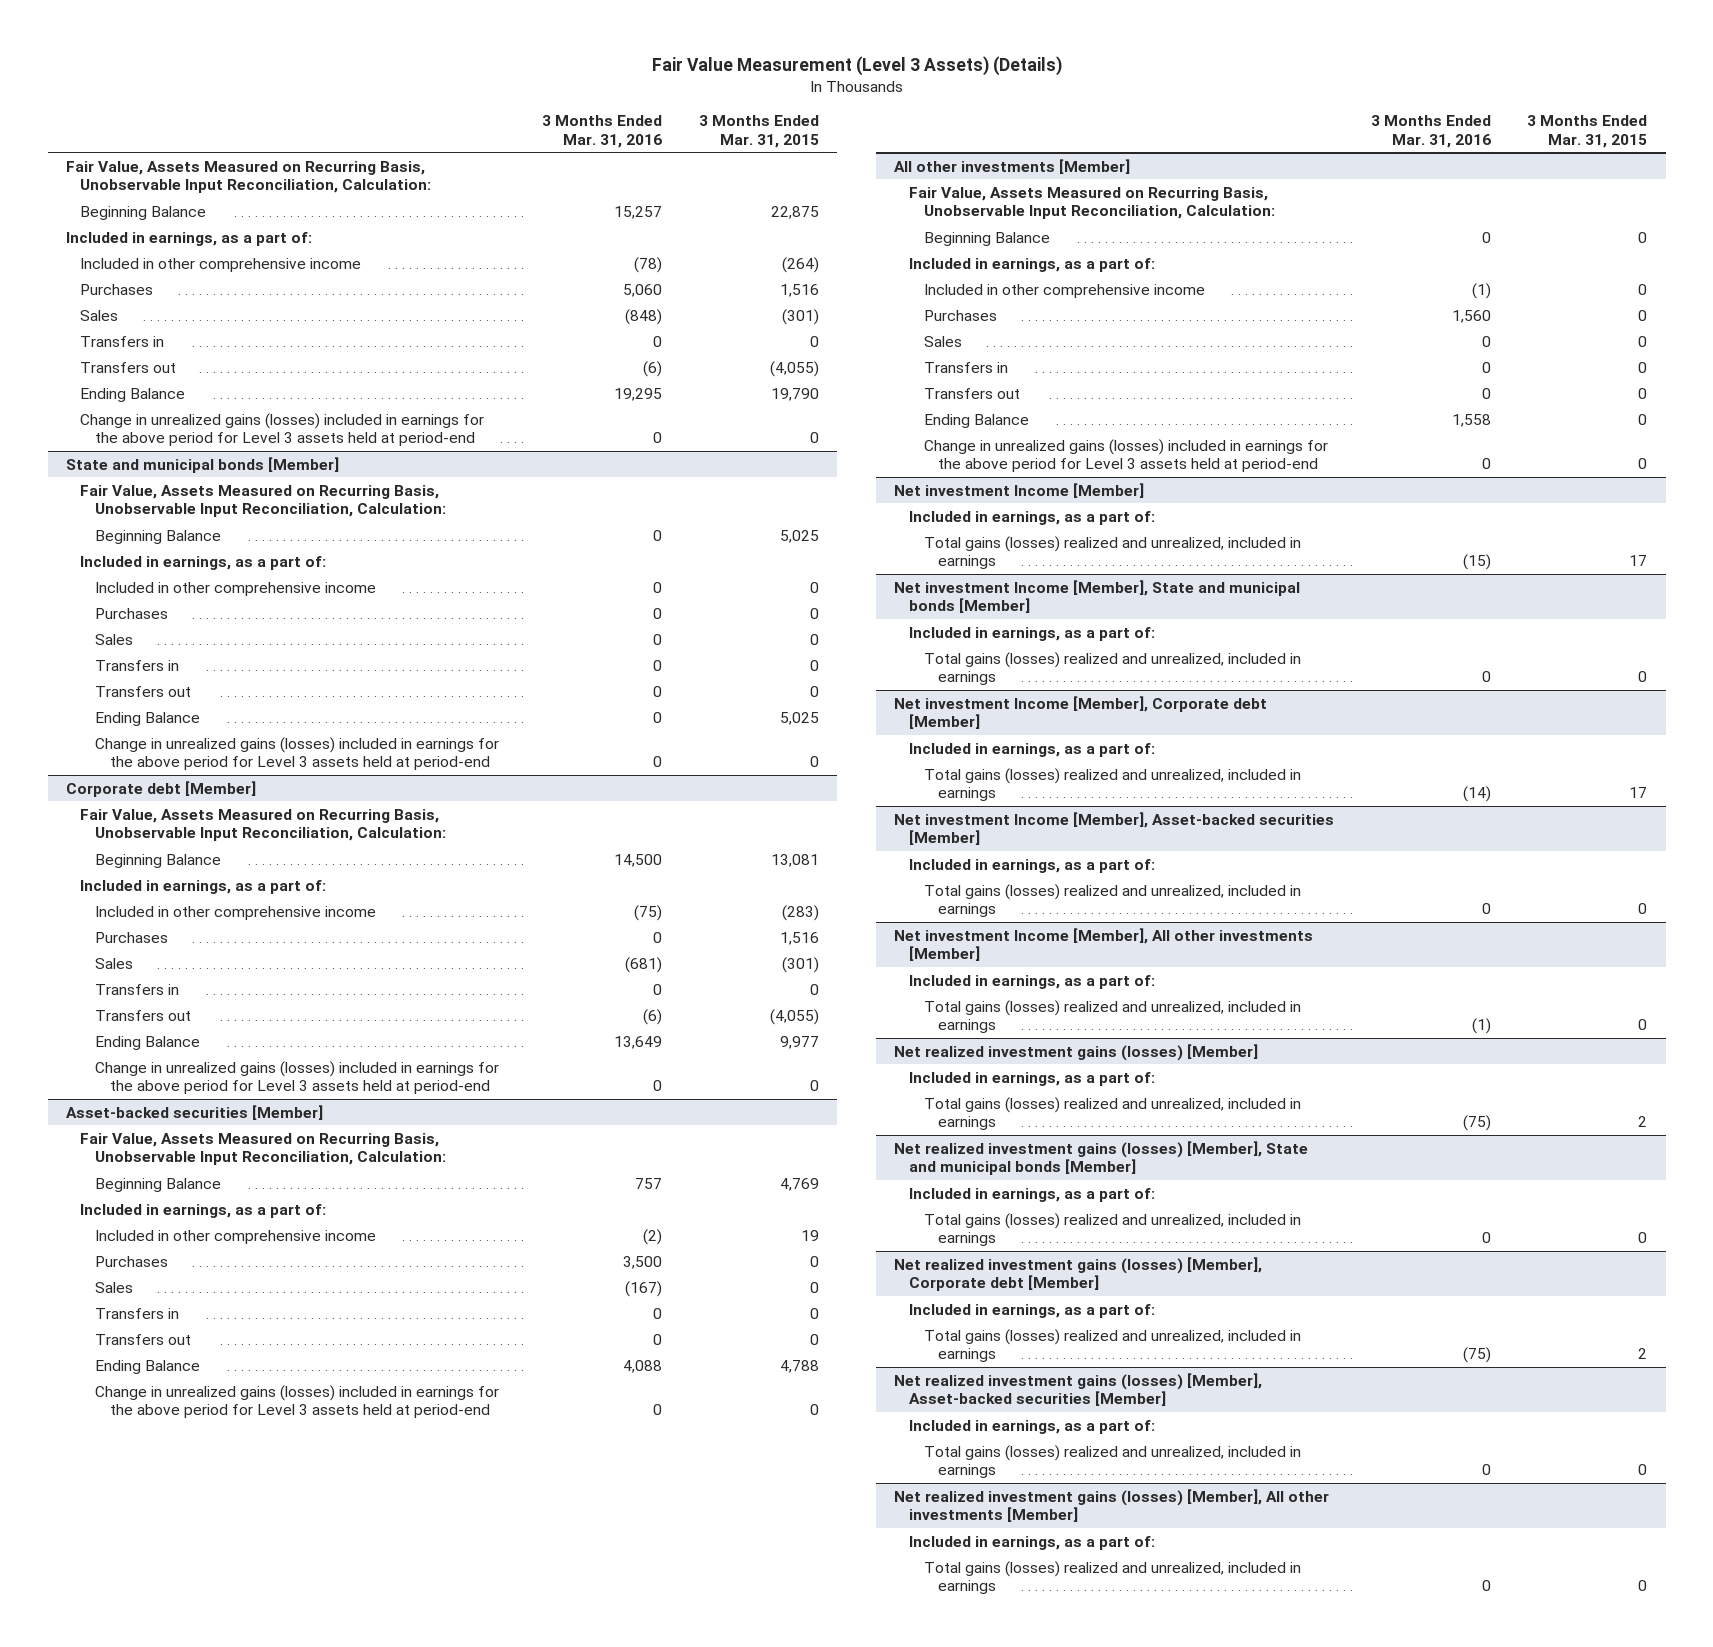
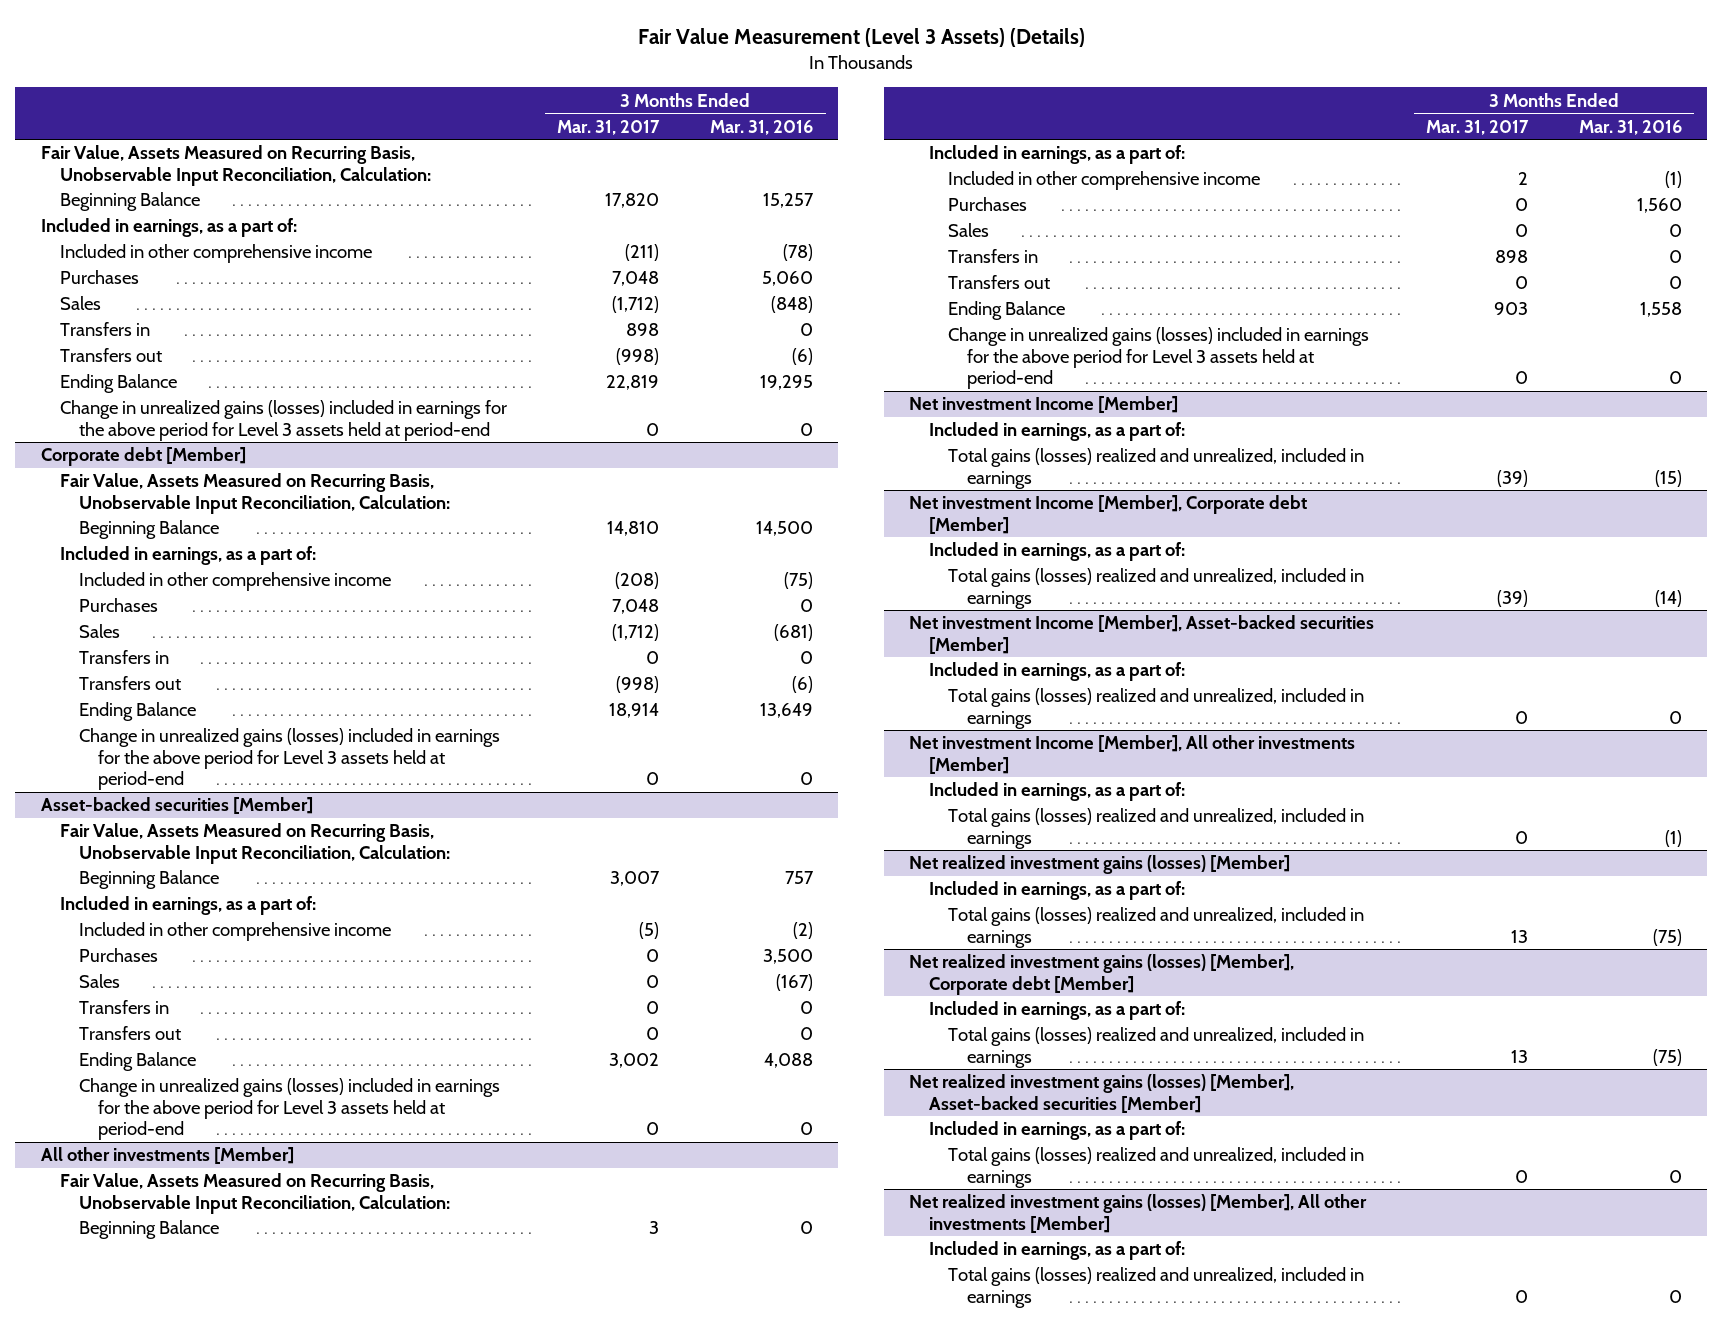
- | 3 Months Ended Mar. 31, 2016 | 3 Months Ended Mar. 31, 2015
+ | 3 Months Ended Mar. 31, 2017 | 3 Months Ended Mar. 31, 2016
- State and municipal bonds [Member]
- Fair Value, Assets Measured on Recurring Basis, Unobservable Input Reconciliation, Calculation:
- Beginning Balance | 0 | 5,025
- Included in earnings, as a part of:
- Included in other comprehensive income | 0 | 0
- Purchases | 0 | 0
- Sales | 0 | 0
- Transfers in | 0 | 0
- Transfers out | 0 | 0
- Ending Balance | 0 | 5,025
- Change in unrealized gains (losses) included in earnings for the above period for Level 3 assets held at period-end | 0 | 0
- Net investment Income [Member], State and municipal bonds [Member]
- Included in earnings, as a part of:
- Total gains (losses) realized and unrealized, included in earnings | 0 | 0
- Net realized investment gains (losses) [Member], State and municipal bonds [Member]
- Included in earnings, as a part of:
- Total gains (losses) realized and unrealized, included in earnings | 0 | 0

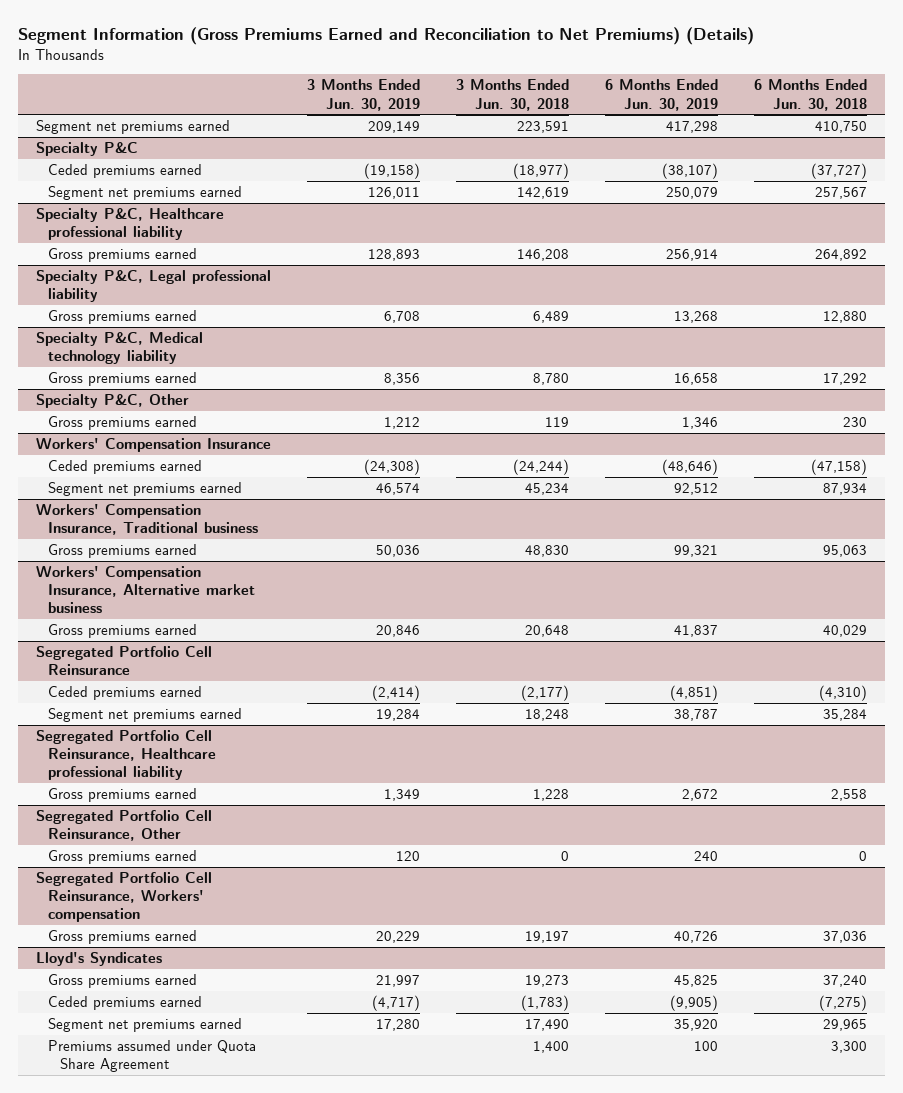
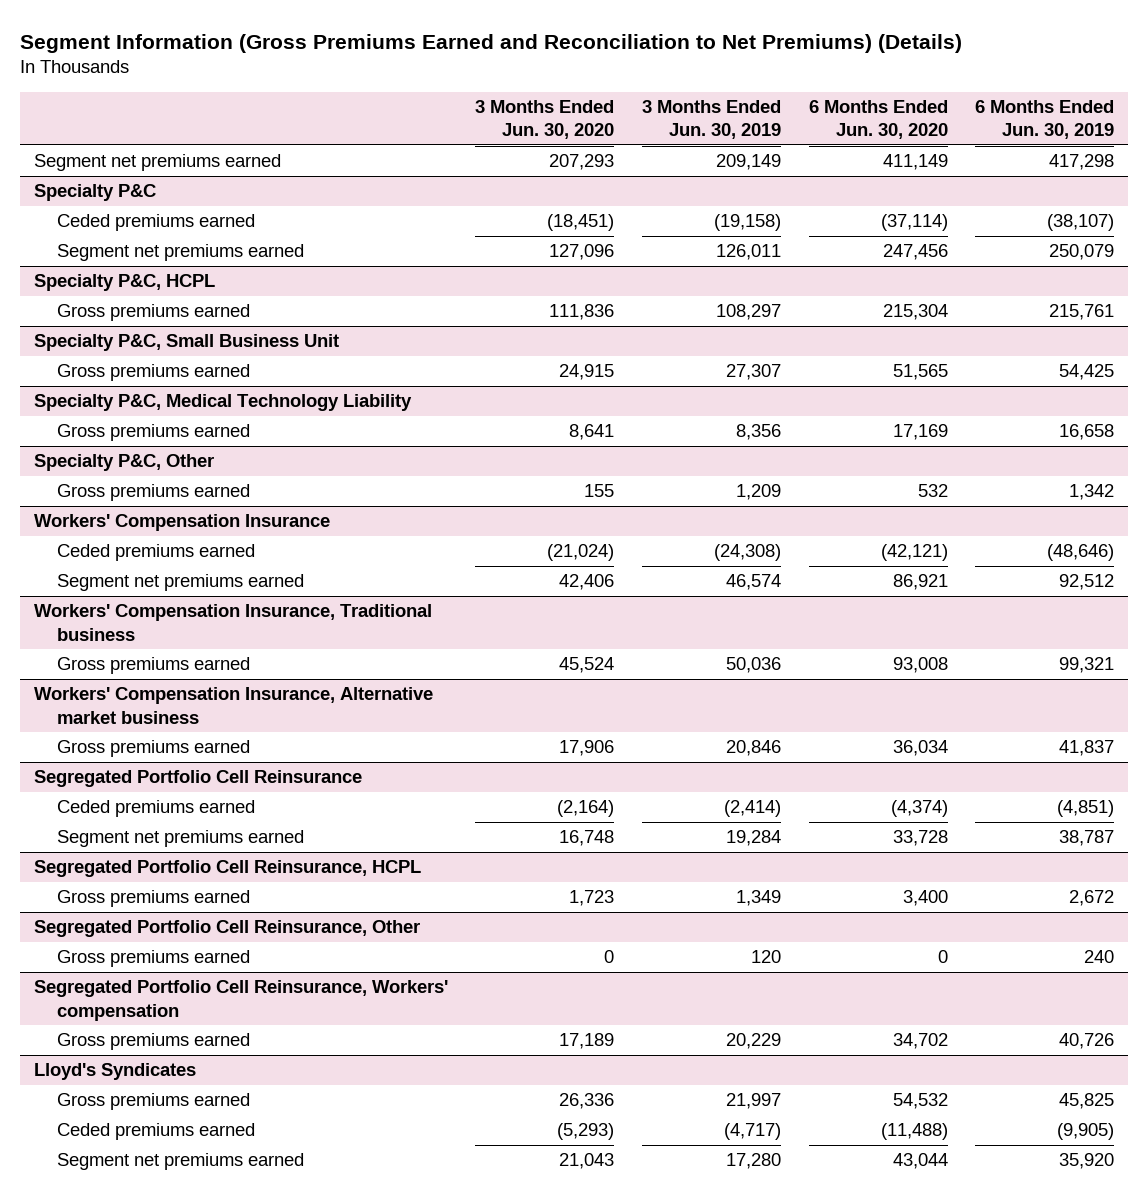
- | 3 Months Ended Jun. 30, 2019 | 3 Months Ended Jun. 30, 2018 | 6 Months Ended Jun. 30, 2019 | 6 Months Ended Jun. 30, 2018
+ | 3 Months Ended Jun. 30, 2020 | 3 Months Ended Jun. 30, 2019 | 6 Months Ended Jun. 30, 2020 | 6 Months Ended Jun. 30, 2019
- Specialty P&C, Healthcare professional liability
- Gross premiums earned | 128,893 | 146,208 | 256,914 | 264,892
- Specialty P&C, Legal professional liability
- Gross premiums earned | 6,708 | 6,489 | 13,268 | 12,880
- Specialty P&C, Medical technology liability
+ Specialty P&C, HCPL
+ Gross premiums earned | 111,836 | 108,297 | 215,304 | 215,761
+ Specialty P&C, Small Business Unit
+ Gross premiums earned | 24,915 | 27,307 | 51,565 | 54,425
+ Specialty P&C, Medical Technology Liability
@ Specialty P&C, Other
- Gross premiums earned | 1,212 | 119 | 1,346 | 230
+ Gross premiums earned | 155 | 1,209 | 532 | 1,342
- Segregated Portfolio Cell Reinsurance, Healthcare professional liability
+ Segregated Portfolio Cell Reinsurance, HCPL
@ Lloyd's Syndicates
- Premiums assumed under Quota Share Agreement | | 1,400 | 100 | 3,300

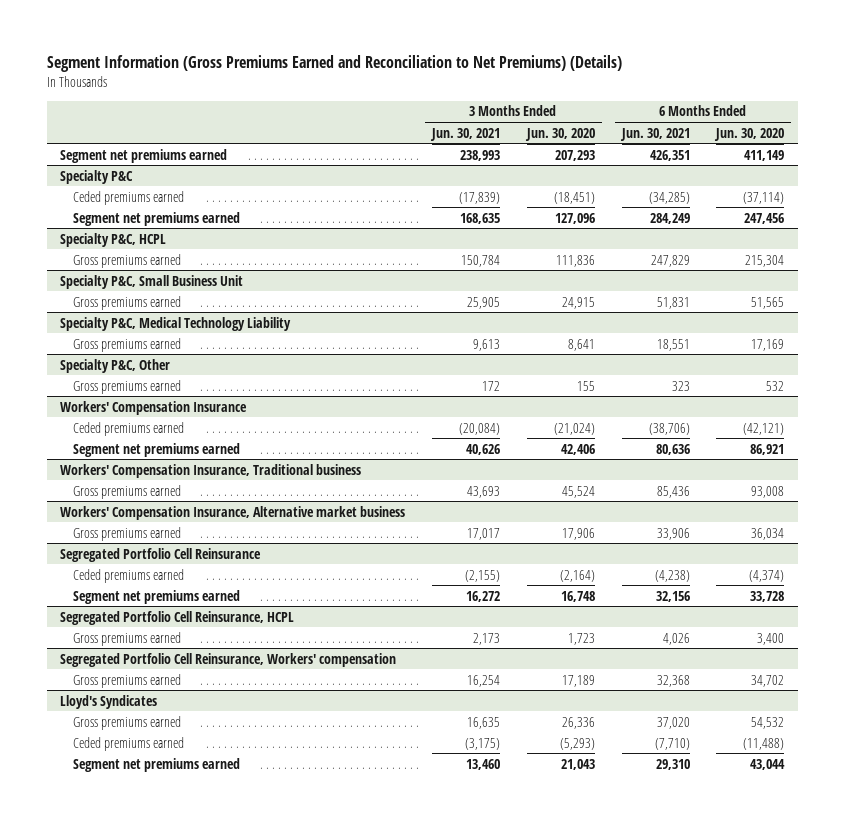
- | 3 Months Ended Jun. 30, 2020 | 3 Months Ended Jun. 30, 2019 | 6 Months Ended Jun. 30, 2020 | 6 Months Ended Jun. 30, 2019
+ | 3 Months Ended Jun. 30, 2021 | 3 Months Ended Jun. 30, 2020 | 6 Months Ended Jun. 30, 2021 | 6 Months Ended Jun. 30, 2020
- Segregated Portfolio Cell Reinsurance, Other
- Gross premiums earned | 0 | 120 | 0 | 240

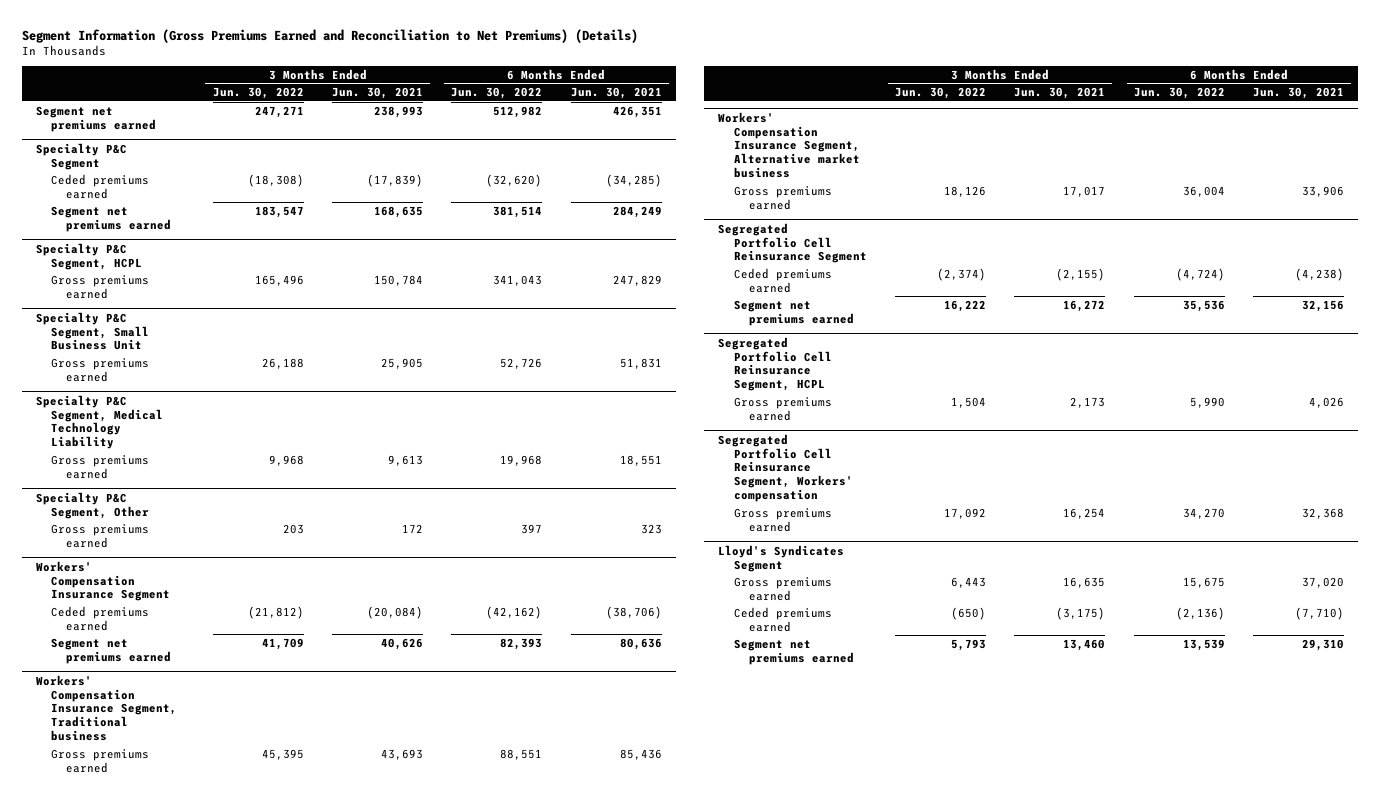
- | 3 Months Ended Jun. 30, 2021 | 3 Months Ended Jun. 30, 2020 | 6 Months Ended Jun. 30, 2021 | 6 Months Ended Jun. 30, 2020
+ | 3 Months Ended Jun. 30, 2022 | 3 Months Ended Jun. 30, 2021 | 6 Months Ended Jun. 30, 2022 | 6 Months Ended Jun. 30, 2021
- Specialty P&C
+ Specialty P&C Segment
- Specialty P&C, HCPL
+ Specialty P&C Segment, HCPL
- Specialty P&C, Small Business Unit
+ Specialty P&C Segment, Small Business Unit
- Specialty P&C, Medical Technology Liability
+ Specialty P&C Segment, Medical Technology Liability
- Specialty P&C, Other
+ Specialty P&C Segment, Other
- Workers' Compensation Insurance
+ Workers' Compensation Insurance Segment
- Workers' Compensation Insurance, Traditional business
+ Workers' Compensation Insurance Segment, Traditional business
- Workers' Compensation Insurance, Alternative market business
+ Workers' Compensation Insurance Segment, Alternative market business
- Segregated Portfolio Cell Reinsurance
+ Segregated Portfolio Cell Reinsurance Segment
- Segregated Portfolio Cell Reinsurance, HCPL
+ Segregated Portfolio Cell Reinsurance Segment, HCPL
- Segregated Portfolio Cell Reinsurance, Workers' compensation
+ Segregated Portfolio Cell Reinsurance Segment, Workers' compensation
- Lloyd's Syndicates
+ Lloyd's Syndicates Segment

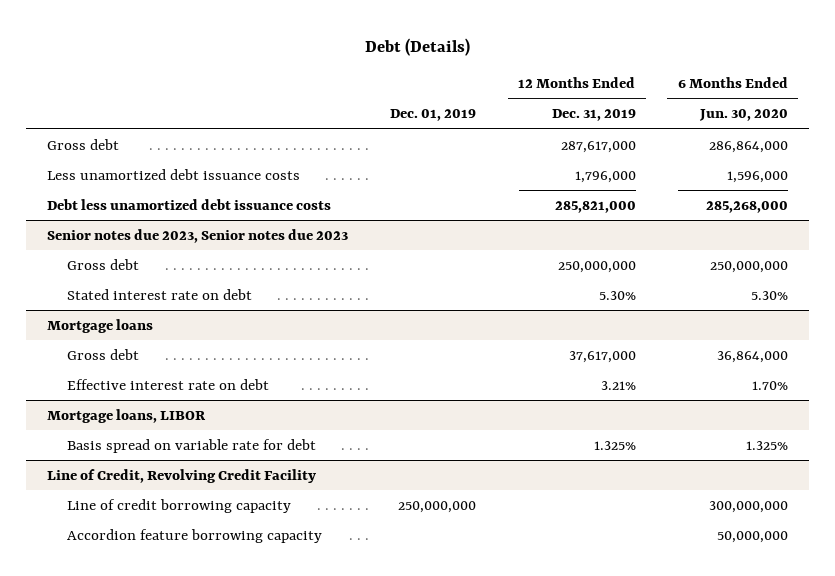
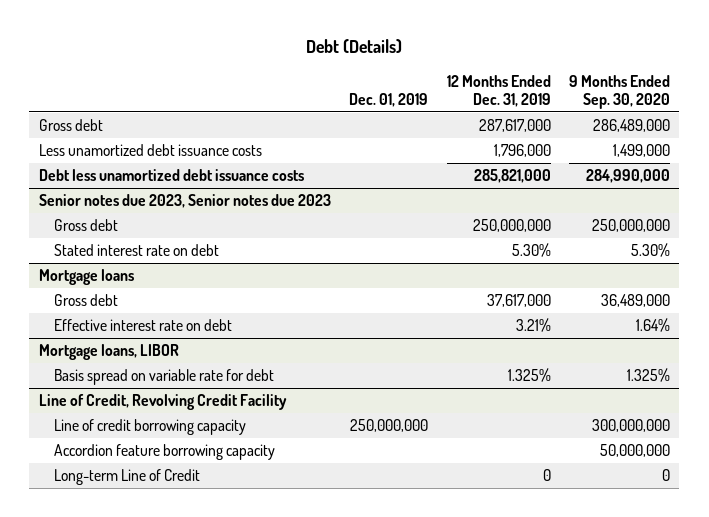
- | Dec. 01, 2019 | 12 Months Ended Dec. 31, 2019 | 6 Months Ended Jun. 30, 2020
+ | Dec. 01, 2019 | 12 Months Ended Dec. 31, 2019 | 9 Months Ended Sep. 30, 2020
@ Line of Credit, Revolving Credit Facility
+ Long-term Line of Credit | | 0 | 0

